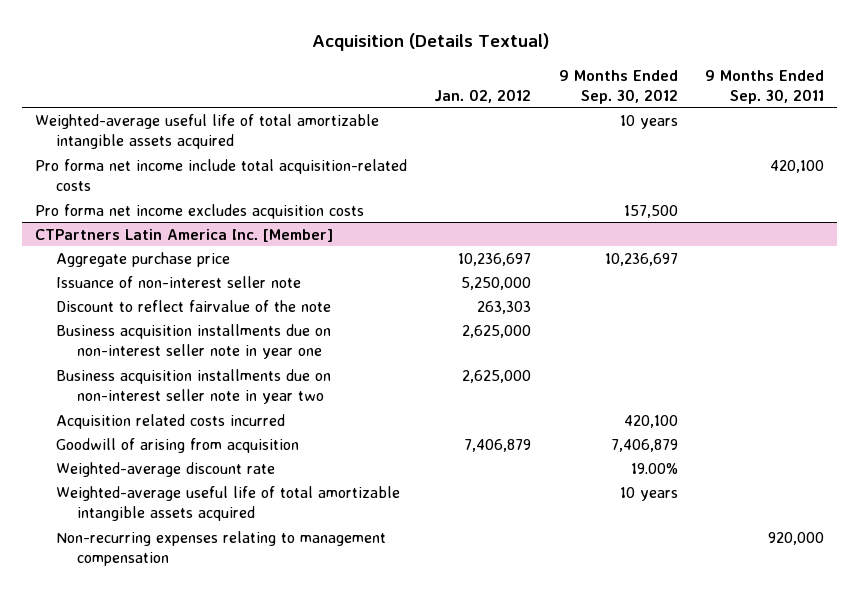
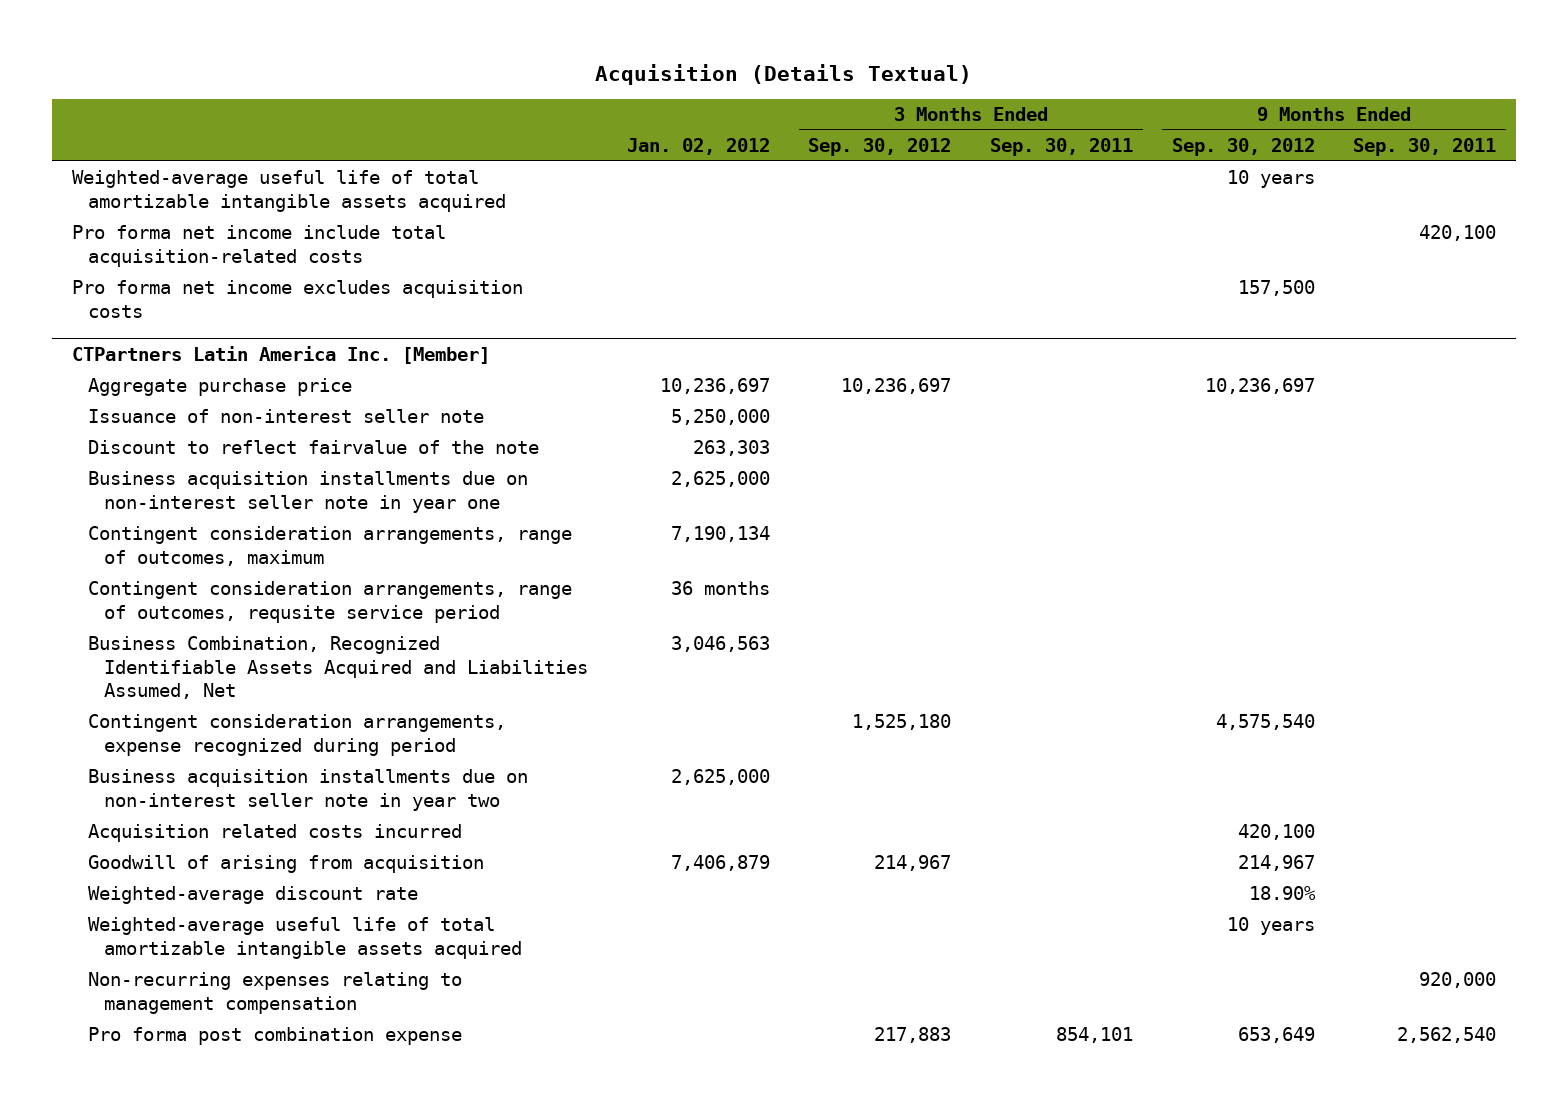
- | Jan. 02, 2012 | 9 Months Ended Sep. 30, 2012 | 9 Months Ended Sep. 30, 2011
+ | Jan. 02, 2012 | 3 Months Ended Sep. 30, 2012 | 3 Months Ended Sep. 30, 2011 | 9 Months Ended Sep. 30, 2012 | 9 Months Ended Sep. 30, 2011
@ CTPartners Latin America Inc. [Member]
+ Contingent consideration arrangements, range of outcomes, maximum | 7,190,134 | | | |
+ Contingent consideration arrangements, range of outcomes, requsite service period | 36 months | | | |
+ Business Combination, Recognized Identifiable Assets Acquired and Liabilities Assumed, Net | 3,046,563 | | | |
+ Contingent consideration arrangements, expense recognized during period | | 1,525,180 | | 4,575,540 |
- Goodwill of arising from acquisition | 7,406,879 | 7,406,879 |
- Weighted-average discount rate | | 19.00% |
+ Goodwill of arising from acquisition | 7,406,879 | 214,967 | | 214,967 |
+ Weighted-average discount rate | | | | 18.90% |
+ Pro forma post combination expense | | 217,883 | 854,101 | 653,649 | 2,562,540

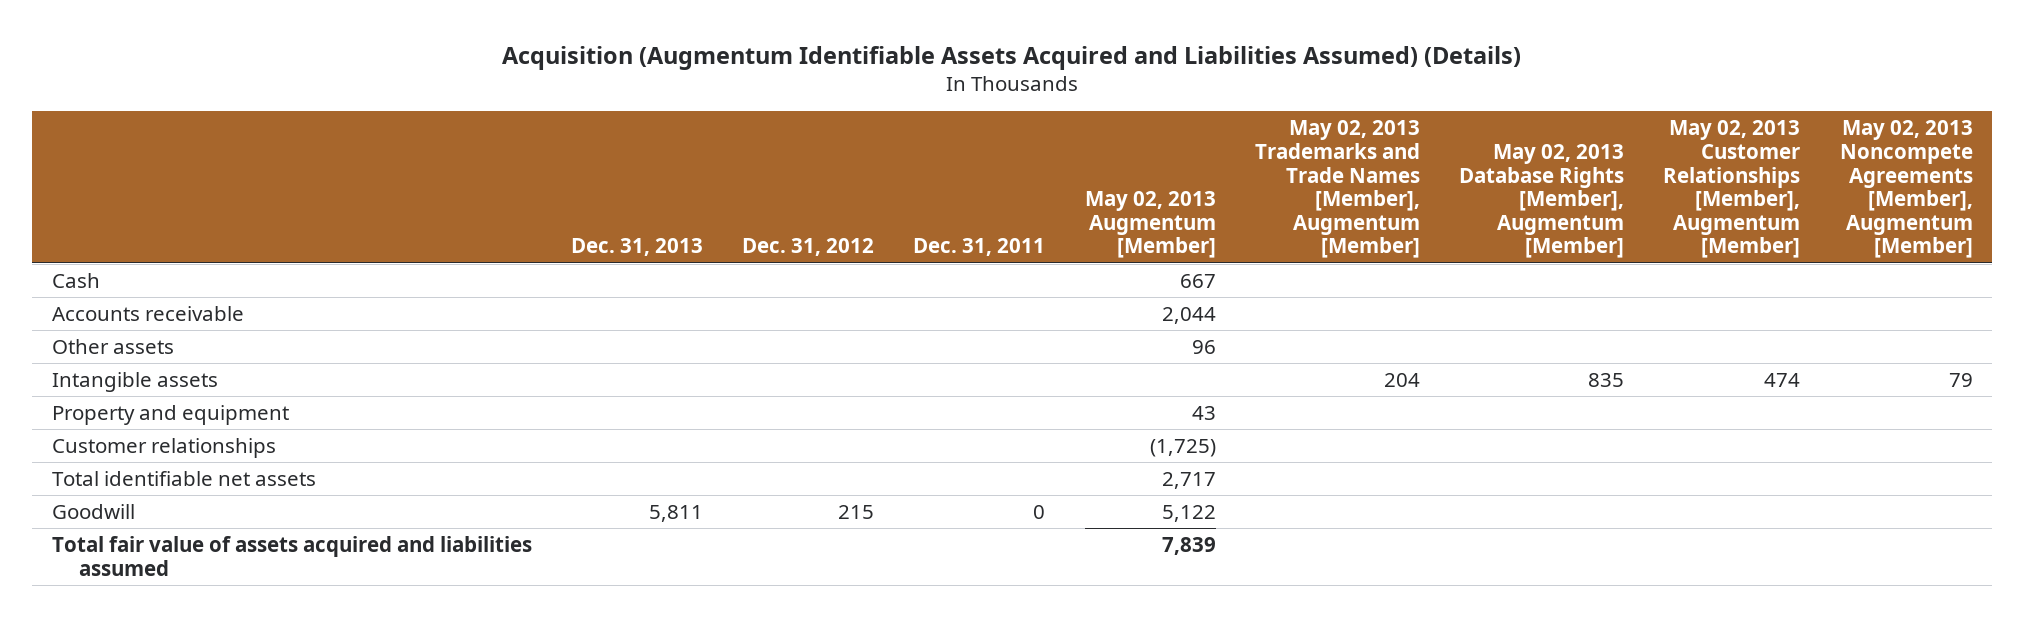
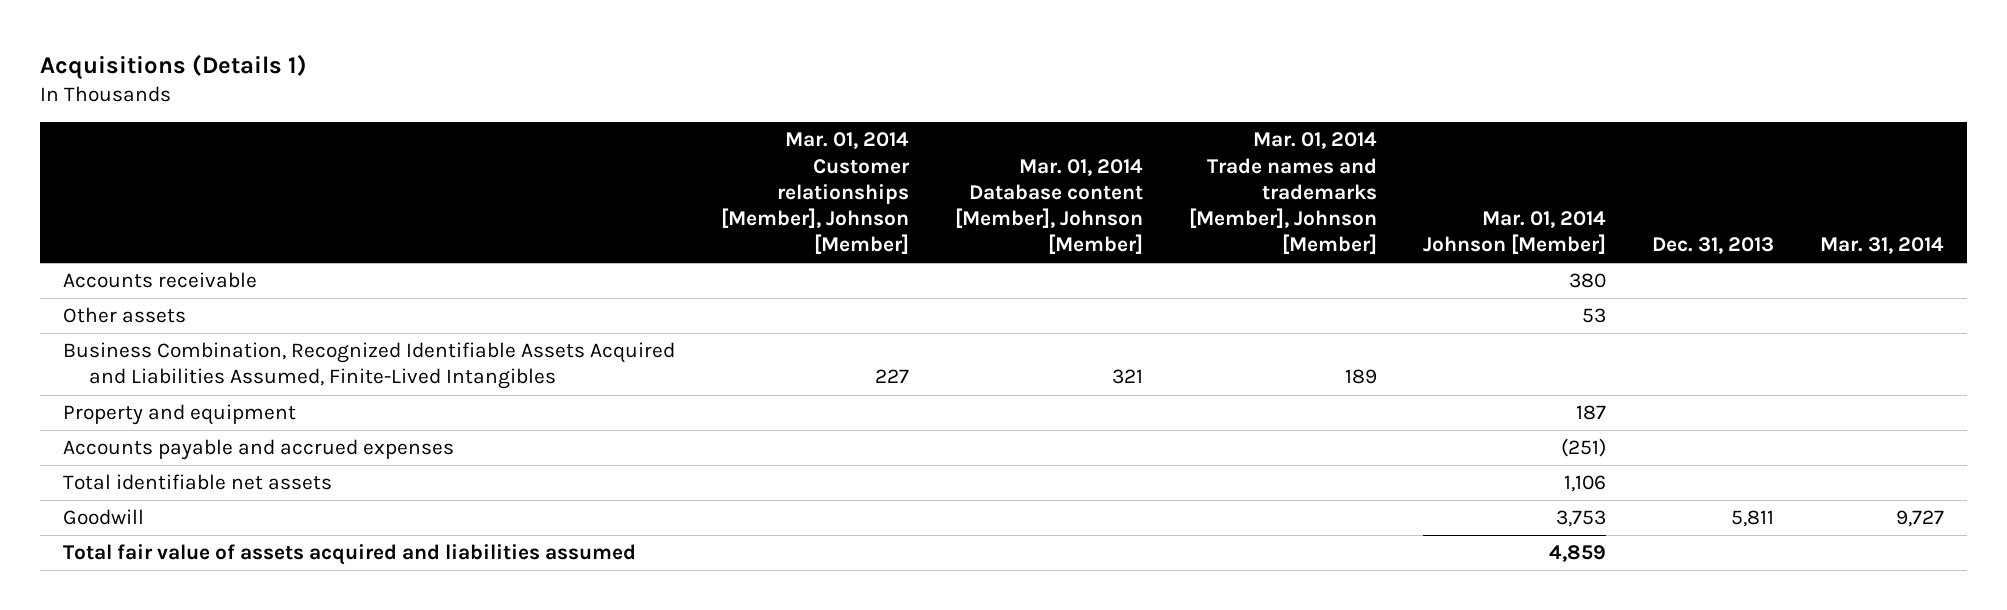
- Acquisition (Augmentum Identifiable Assets Acquired and Liabilities Assumed) (Details)
+ Acquisitions (Details 1)
- | Dec. 31, 2013 | Dec. 31, 2012 | Dec. 31, 2011 | May 02, 2013 Augmentum [Member] | May 02, 2013 Trademarks and Trade Names [Member], Augmentum [Member] | May 02, 2013 Database Rights [Member], Augmentum [Member] | May 02, 2013 Customer Relationships [Member], Augmentum [Member] | May 02, 2013 Noncompete Agreements [Member], Augmentum [Member]
+ | Mar. 01, 2014 Customer relationships [Member], Johnson [Member] | Mar. 01, 2014 Database content [Member], Johnson [Member] | Mar. 01, 2014 Trade names and trademarks [Member], Johnson [Member] | Mar. 01, 2014 Johnson [Member] | Dec. 31, 2013 | Mar. 31, 2014
- Cash | | | | 667 | | | |
- Intangible assets | | | | | 204 | 835 | 474 | 79
+ Business Combination, Recognized Identifiable Assets Acquired and Liabilities Assumed, Finite-Lived Intangibles | 227 | 321 | 189 | | |
- Customer relationships | | | | (1,725) | | | |
+ Accounts payable and accrued expenses | | | | (251) | |

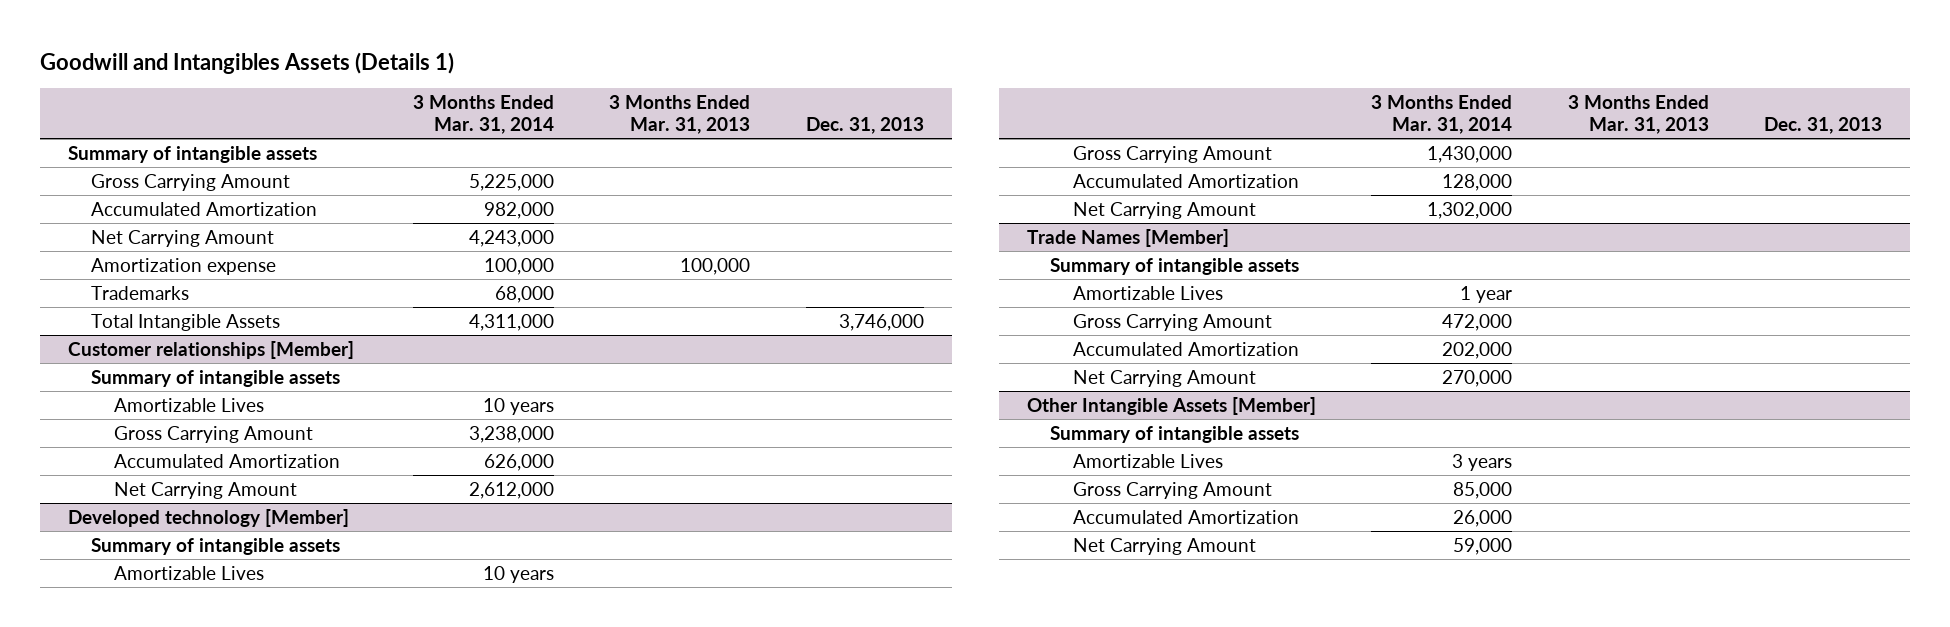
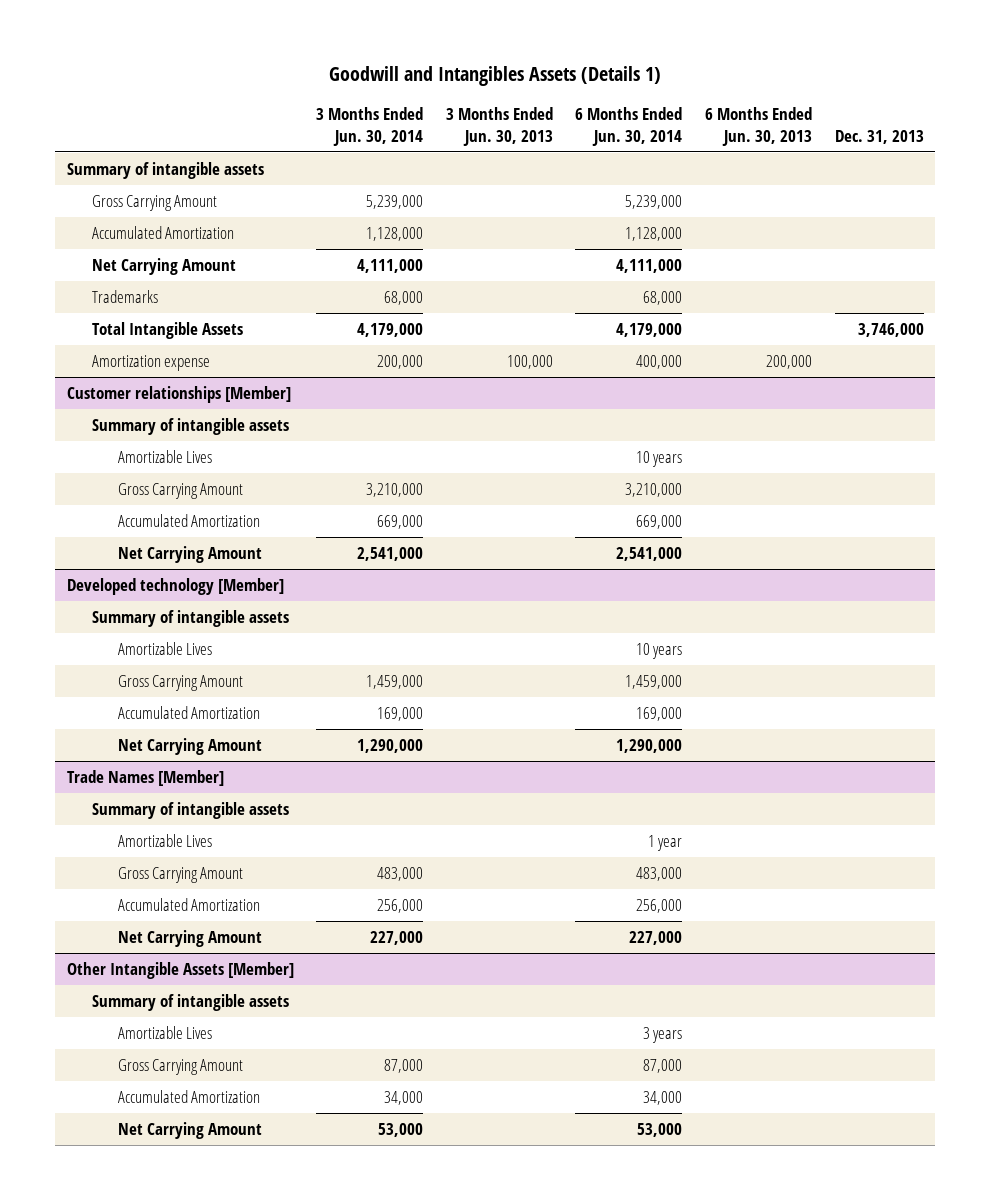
- | 3 Months Ended Mar. 31, 2014 | 3 Months Ended Mar. 31, 2013 | Dec. 31, 2013
+ | 3 Months Ended Jun. 30, 2014 | 3 Months Ended Jun. 30, 2013 | 6 Months Ended Jun. 30, 2014 | 6 Months Ended Jun. 30, 2013 | Dec. 31, 2013
moved down: Amortization expense | 200,000 | 100,000 | 400,000 | 200,000 |

